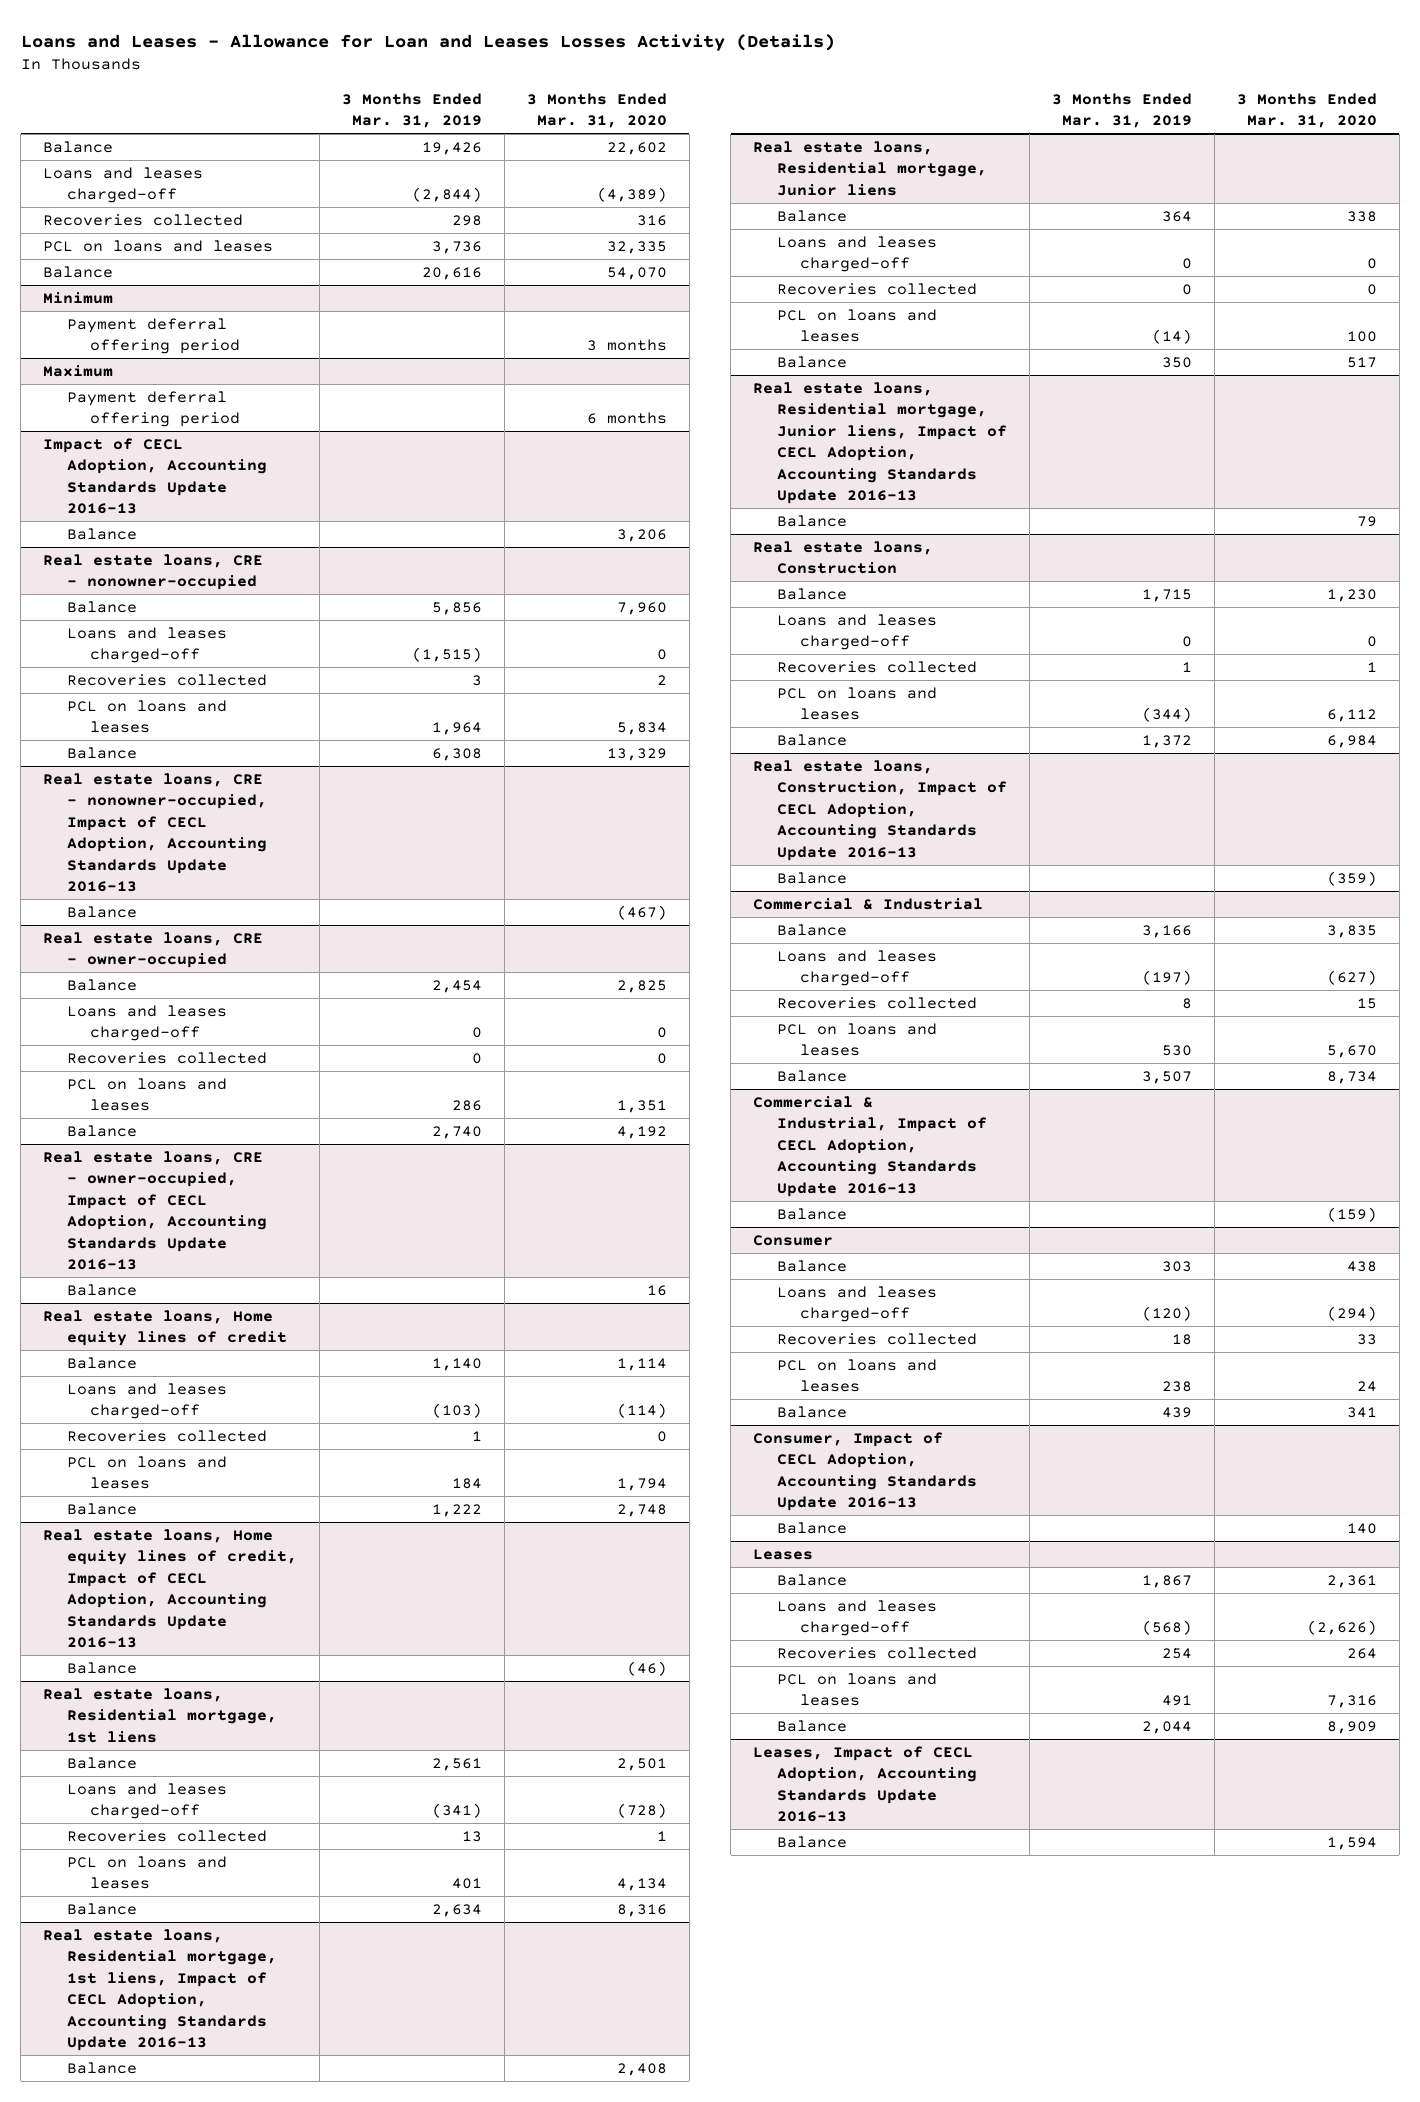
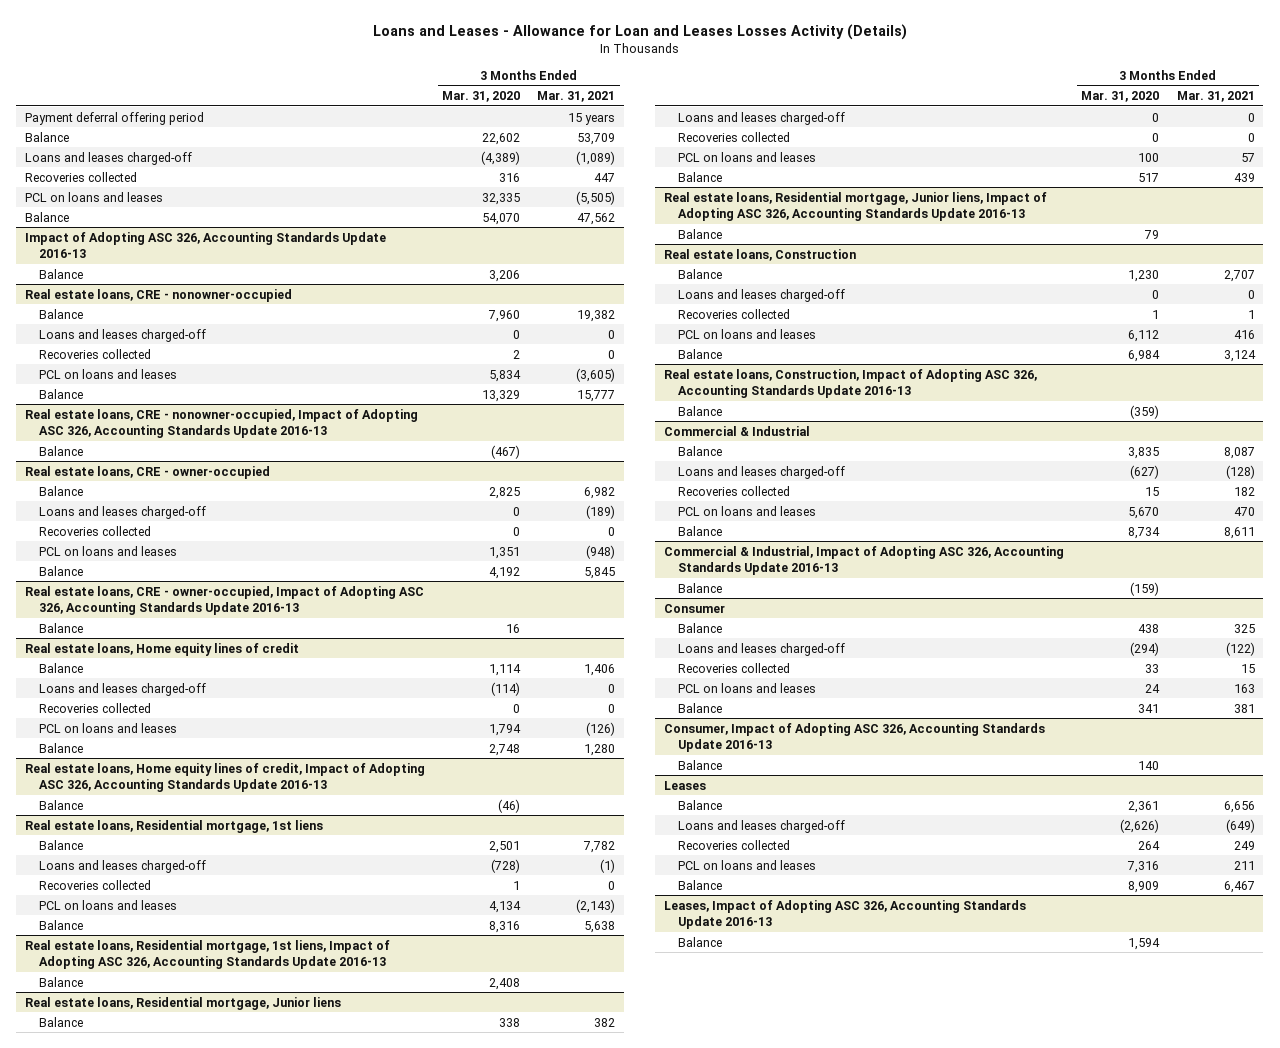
- | 3 Months Ended Mar. 31, 2019 | 3 Months Ended Mar. 31, 2020
+ | 3 Months Ended Mar. 31, 2020 | 3 Months Ended Mar. 31, 2021
+ Payment deferral offering period | | 15 years
- Minimum
- Payment deferral offering period | | 3 months
- Maximum
- Payment deferral offering period | | 6 months
- Impact of CECL Adoption, Accounting Standards Update 2016-13
+ Impact of Adopting ASC 326, Accounting Standards Update 2016-13
- Real estate loans, CRE - nonowner-occupied, Impact of CECL Adoption, Accounting Standards Update 2016-13
+ Real estate loans, CRE - nonowner-occupied, Impact of Adopting ASC 326, Accounting Standards Update 2016-13
- Real estate loans, CRE - owner-occupied, Impact of CECL Adoption, Accounting Standards Update 2016-13
+ Real estate loans, CRE - owner-occupied, Impact of Adopting ASC 326, Accounting Standards Update 2016-13
- Real estate loans, Home equity lines of credit, Impact of CECL Adoption, Accounting Standards Update 2016-13
+ Real estate loans, Home equity lines of credit, Impact of Adopting ASC 326, Accounting Standards Update 2016-13
- Real estate loans, Residential mortgage, 1st liens, Impact of CECL Adoption, Accounting Standards Update 2016-13
+ Real estate loans, Residential mortgage, 1st liens, Impact of Adopting ASC 326, Accounting Standards Update 2016-13
- Real estate loans, Residential mortgage, Junior liens, Impact of CECL Adoption, Accounting Standards Update 2016-13
+ Real estate loans, Residential mortgage, Junior liens, Impact of Adopting ASC 326, Accounting Standards Update 2016-13
- Real estate loans, Construction, Impact of CECL Adoption, Accounting Standards Update 2016-13
+ Real estate loans, Construction, Impact of Adopting ASC 326, Accounting Standards Update 2016-13
- Commercial & Industrial, Impact of CECL Adoption, Accounting Standards Update 2016-13
+ Commercial & Industrial, Impact of Adopting ASC 326, Accounting Standards Update 2016-13
- Consumer, Impact of CECL Adoption, Accounting Standards Update 2016-13
+ Consumer, Impact of Adopting ASC 326, Accounting Standards Update 2016-13
- Leases, Impact of CECL Adoption, Accounting Standards Update 2016-13
+ Leases, Impact of Adopting ASC 326, Accounting Standards Update 2016-13

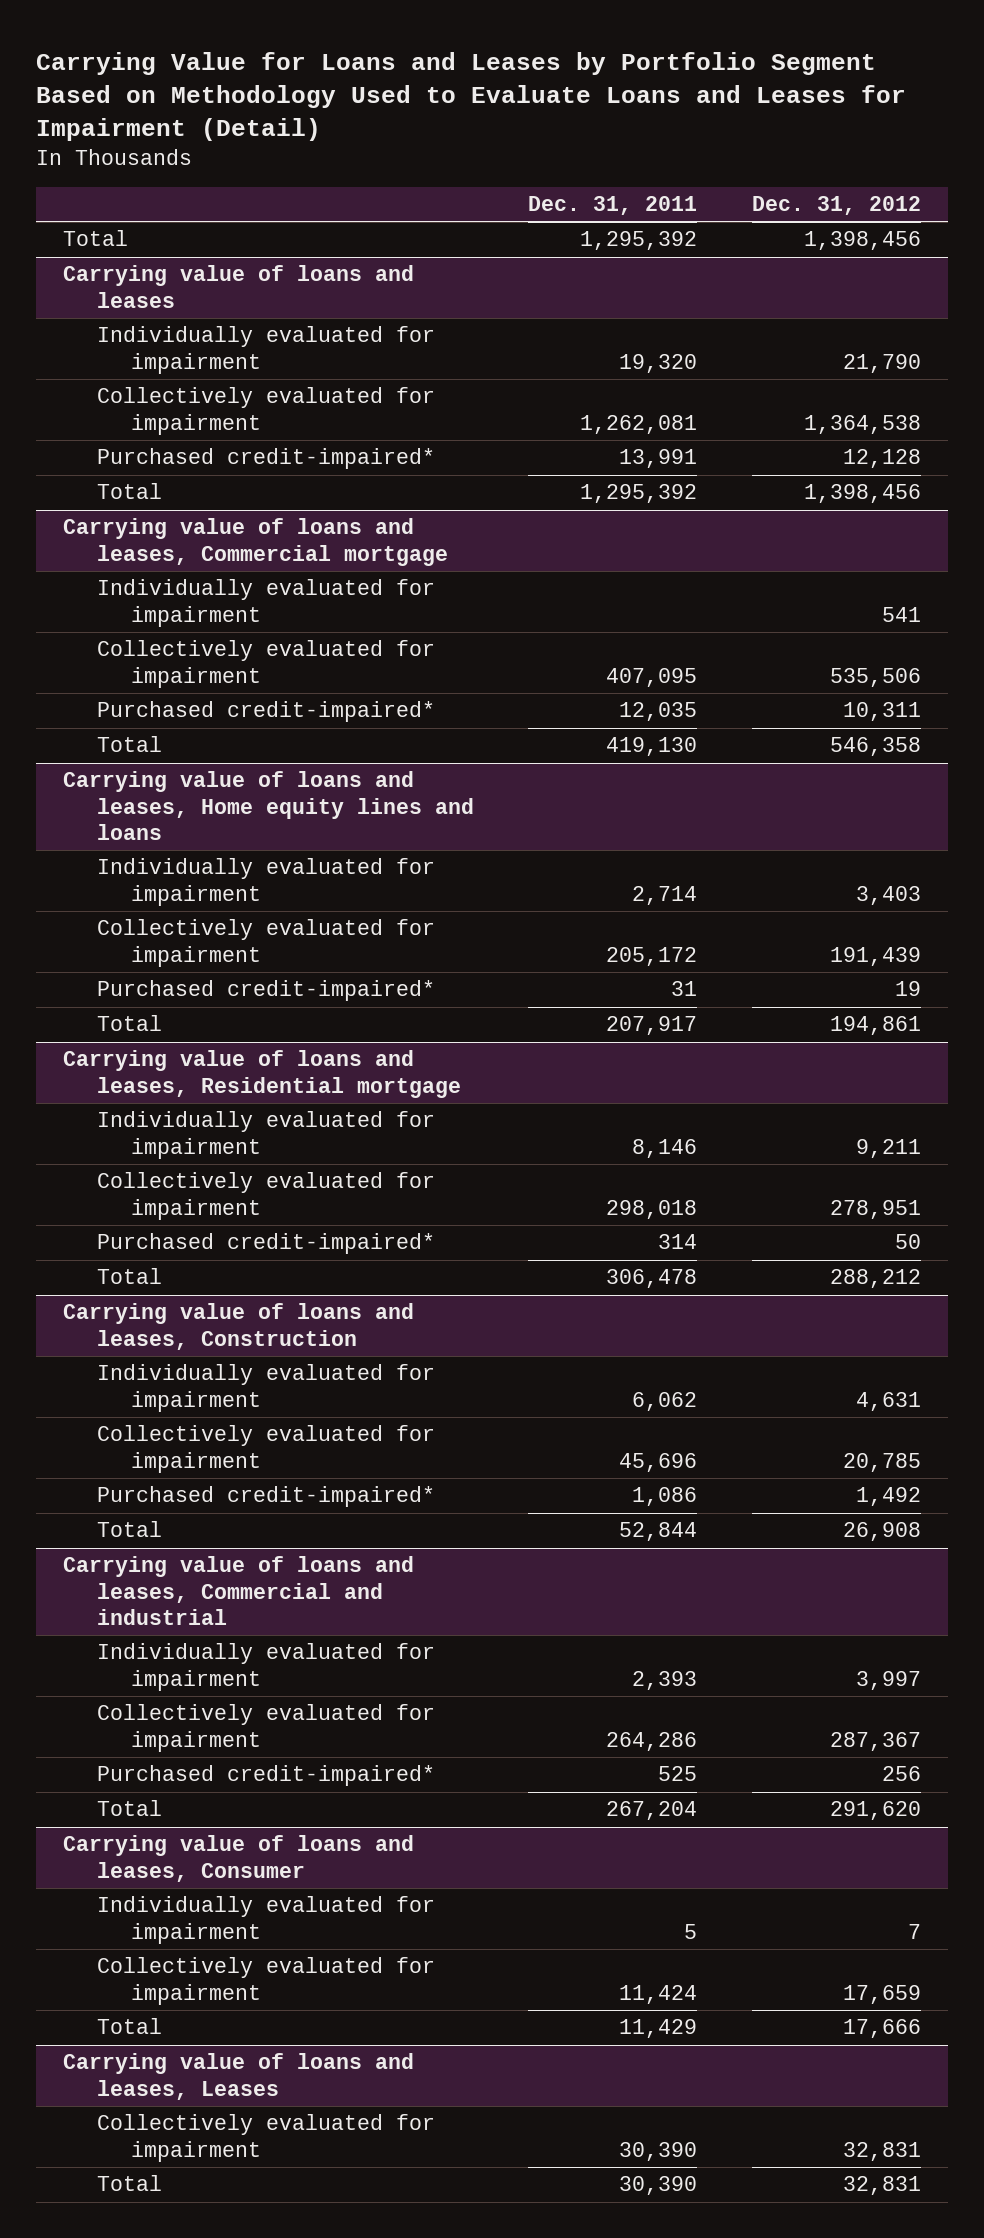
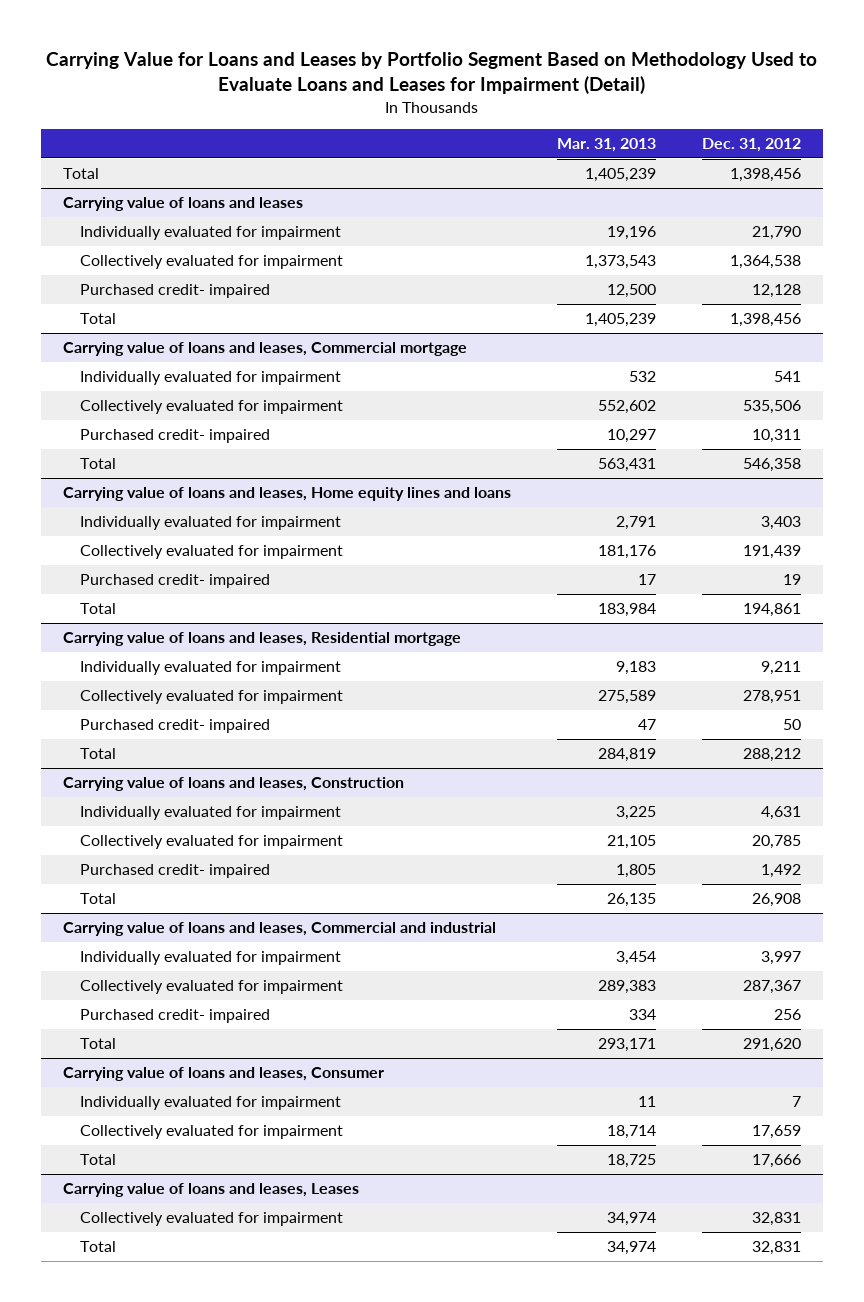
- | Dec. 31, 2011 | Dec. 31, 2012
+ | Mar. 31, 2013 | Dec. 31, 2012
@ Carrying value of loans and leases
- Purchased credit-impaired* | 13,991 | 12,128
+ Purchased credit- impaired | 12,500 | 12,128
@ Carrying value of loans and leases, Commercial mortgage
- Purchased credit-impaired* | 12,035 | 10,311
+ Purchased credit- impaired | 10,297 | 10,311
@ Carrying value of loans and leases, Home equity lines and loans
- Purchased credit-impaired* | 31 | 19
+ Purchased credit- impaired | 17 | 19
@ Carrying value of loans and leases, Residential mortgage
- Purchased credit-impaired* | 314 | 50
+ Purchased credit- impaired | 47 | 50
@ Carrying value of loans and leases, Construction
- Purchased credit-impaired* | 1,086 | 1,492
+ Purchased credit- impaired | 1,805 | 1,492
@ Carrying value of loans and leases, Commercial and industrial
- Purchased credit-impaired* | 525 | 256
+ Purchased credit- impaired | 334 | 256

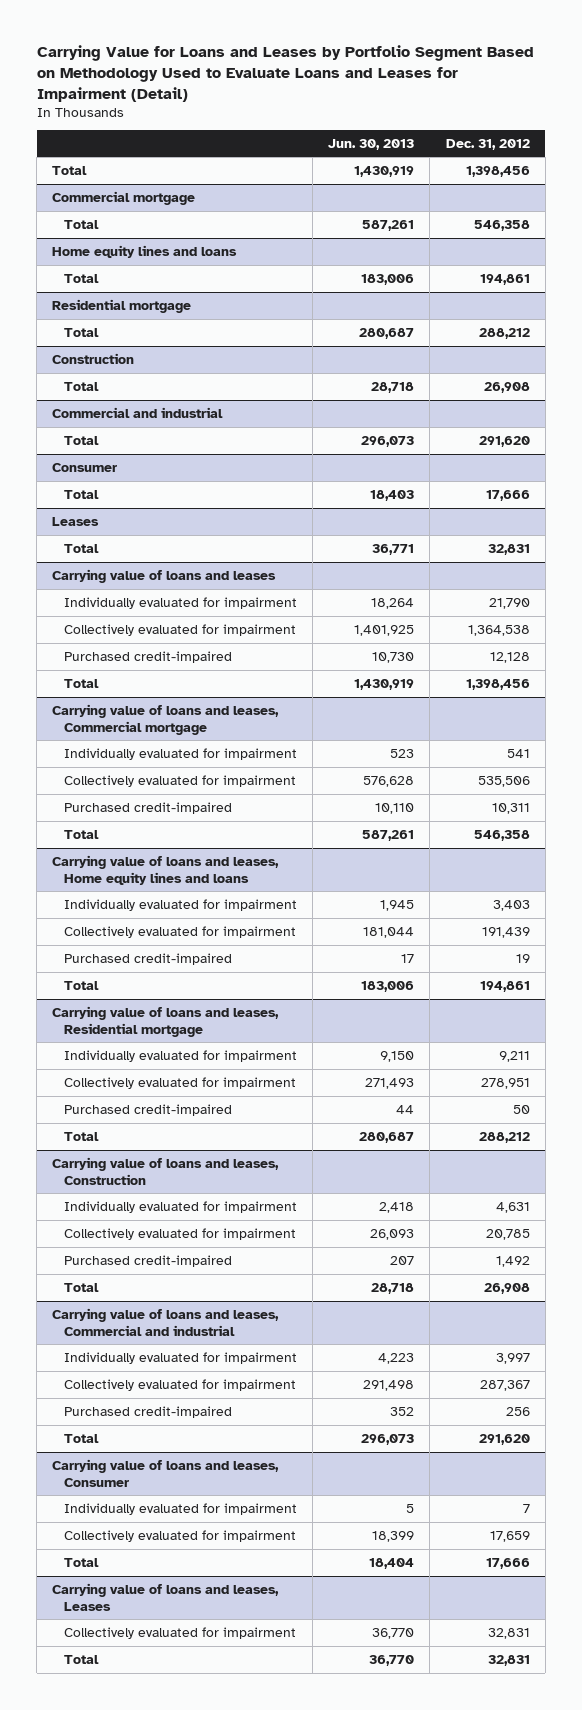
- | Mar. 31, 2013 | Dec. 31, 2012
+ | Jun. 30, 2013 | Dec. 31, 2012
+ Commercial mortgage
+ Total | 587,261 | 546,358
+ Home equity lines and loans
+ Total | 183,006 | 194,861
+ Residential mortgage
+ Total | 280,687 | 288,212
+ Construction
+ Total | 28,718 | 26,908
+ Commercial and industrial
+ Total | 296,073 | 291,620
+ Consumer
+ Total | 18,403 | 17,666
+ Leases
+ Total | 36,771 | 32,831
@ Carrying value of loans and leases
- Purchased credit- impaired | 12,500 | 12,128
+ Purchased credit-impaired | 10,730 | 12,128
@ Carrying value of loans and leases, Commercial mortgage
- Purchased credit- impaired | 10,297 | 10,311
+ Purchased credit-impaired | 10,110 | 10,311
@ Carrying value of loans and leases, Home equity lines and loans
- Purchased credit- impaired | 17 | 19
+ Purchased credit-impaired | 17 | 19
@ Carrying value of loans and leases, Residential mortgage
- Purchased credit- impaired | 47 | 50
+ Purchased credit-impaired | 44 | 50
@ Carrying value of loans and leases, Construction
- Purchased credit- impaired | 1,805 | 1,492
+ Purchased credit-impaired | 207 | 1,492
@ Carrying value of loans and leases, Commercial and industrial
- Purchased credit- impaired | 334 | 256
+ Purchased credit-impaired | 352 | 256

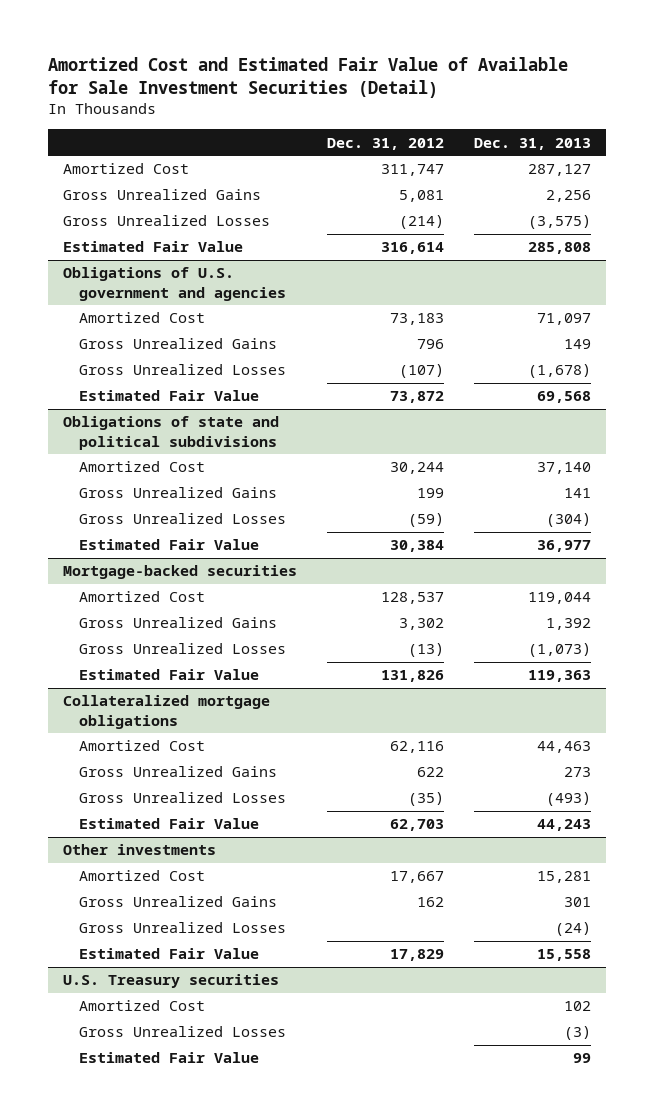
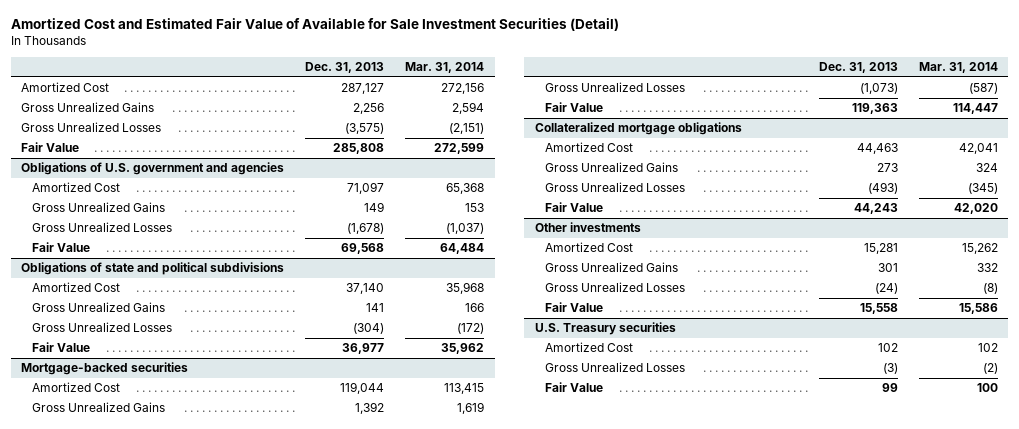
- | Dec. 31, 2012 | Dec. 31, 2013
+ | Dec. 31, 2013 | Mar. 31, 2014
- Estimated Fair Value | 316,614 | 285,808
+ Fair Value | 285,808 | 272,599
@ Obligations of U.S. government and agencies
- Estimated Fair Value | 73,872 | 69,568
+ Fair Value | 69,568 | 64,484
@ Obligations of state and political subdivisions
- Estimated Fair Value | 30,384 | 36,977
+ Fair Value | 36,977 | 35,962
@ Mortgage-backed securities
- Estimated Fair Value | 131,826 | 119,363
+ Fair Value | 119,363 | 114,447
@ Collateralized mortgage obligations
- Estimated Fair Value | 62,703 | 44,243
+ Fair Value | 44,243 | 42,020
@ Other investments
- Estimated Fair Value | 17,829 | 15,558
+ Fair Value | 15,558 | 15,586
@ U.S. Treasury securities
- Estimated Fair Value | | 99
+ Fair Value | 99 | 100

